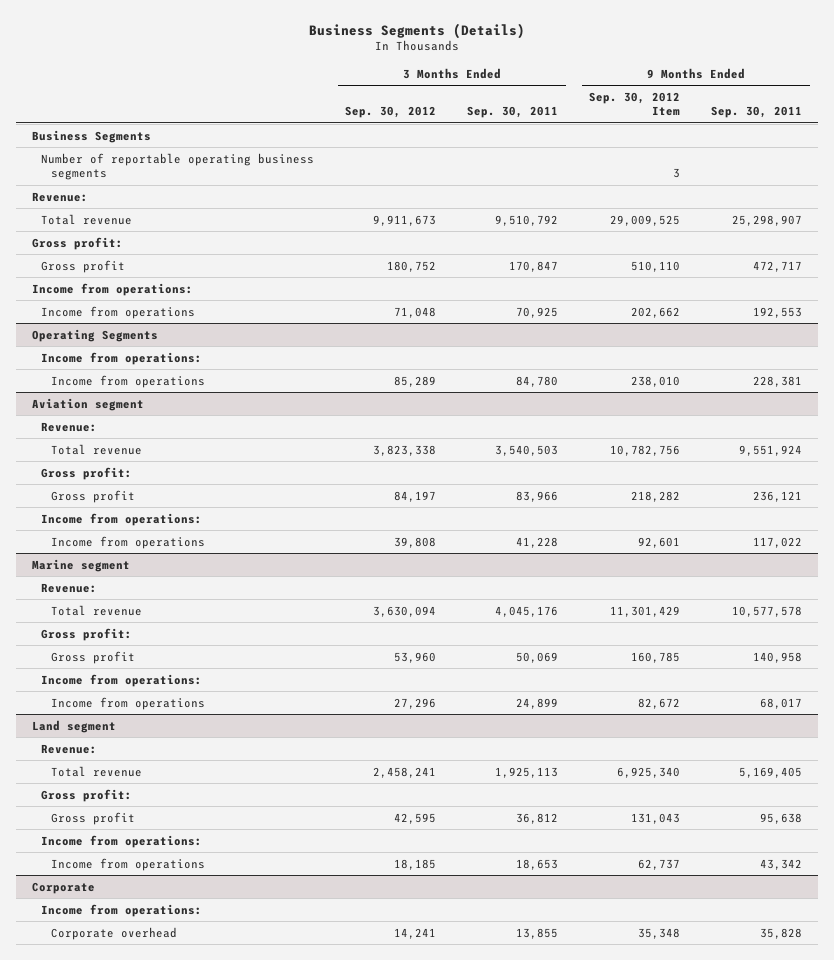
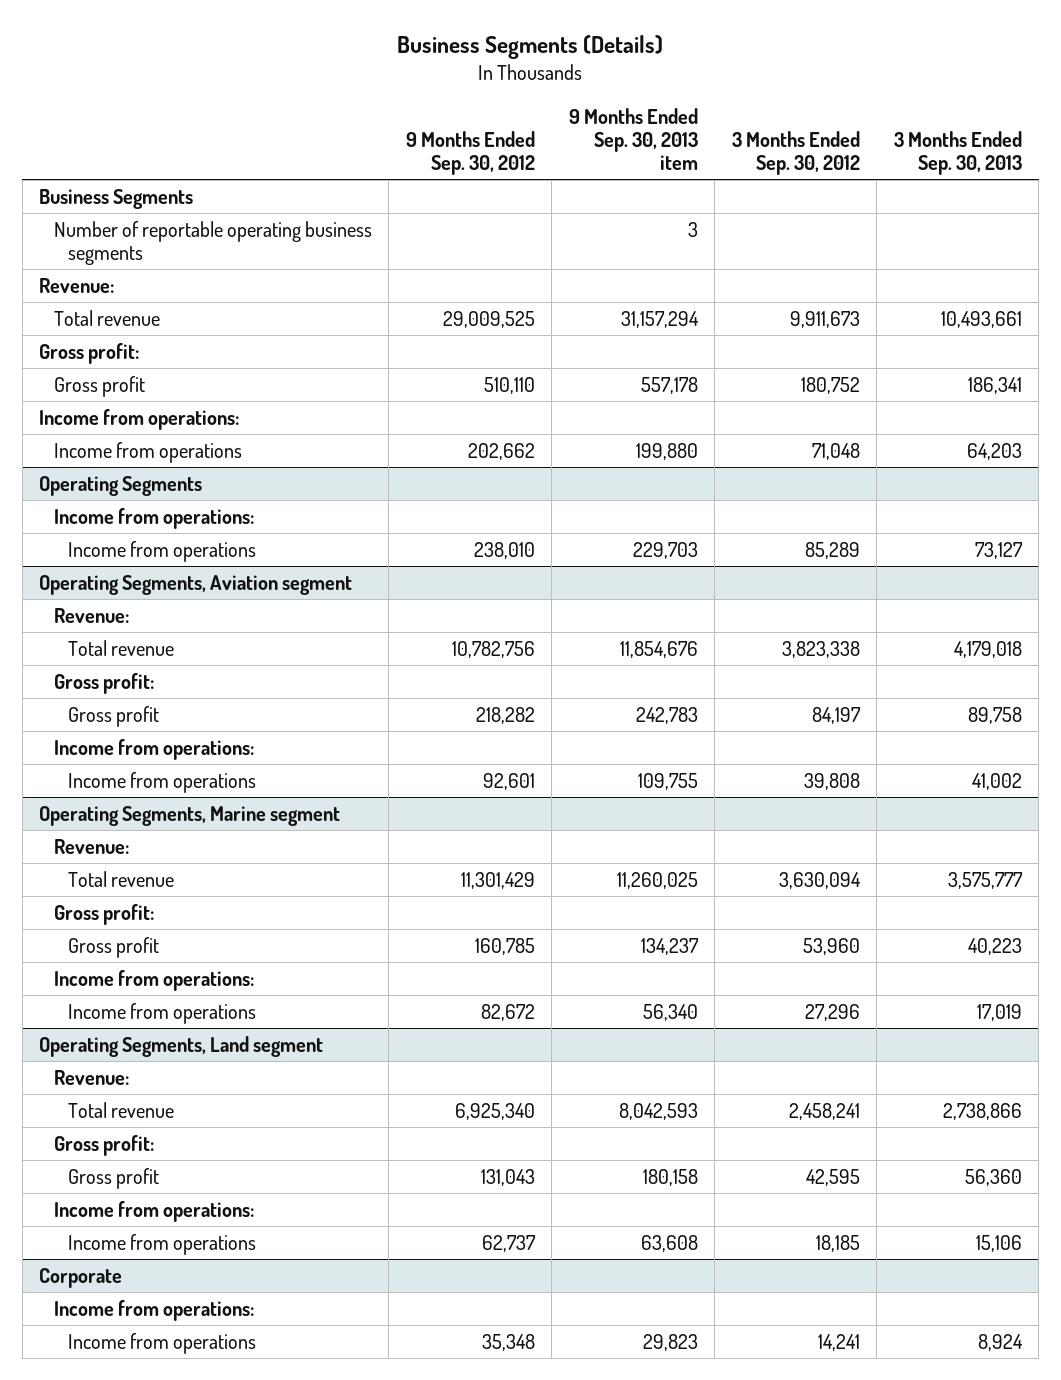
- | 3 Months Ended Sep. 30, 2012 | 3 Months Ended Sep. 30, 2011 | 9 Months Ended Sep. 30, 2012 Item | 9 Months Ended Sep. 30, 2011
+ | 9 Months Ended Sep. 30, 2012 | 9 Months Ended Sep. 30, 2013 item | 3 Months Ended Sep. 30, 2012 | 3 Months Ended Sep. 30, 2013
- Aviation segment
+ Operating Segments, Aviation segment
- Marine segment
+ Operating Segments, Marine segment
- Land segment
+ Operating Segments, Land segment
@ Corporate
- Corporate overhead | 14,241 | 13,855 | 35,348 | 35,828
+ Income from operations | 35,348 | 29,823 | 14,241 | 8,924

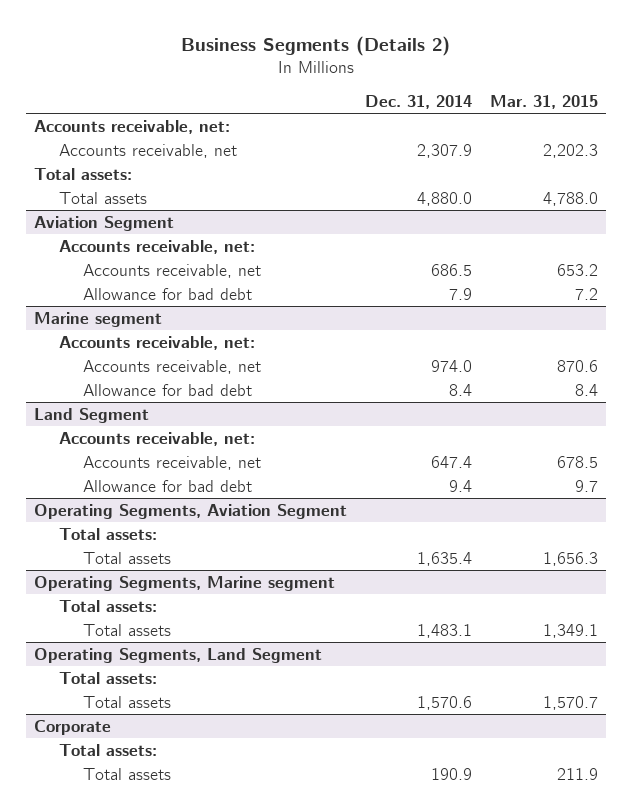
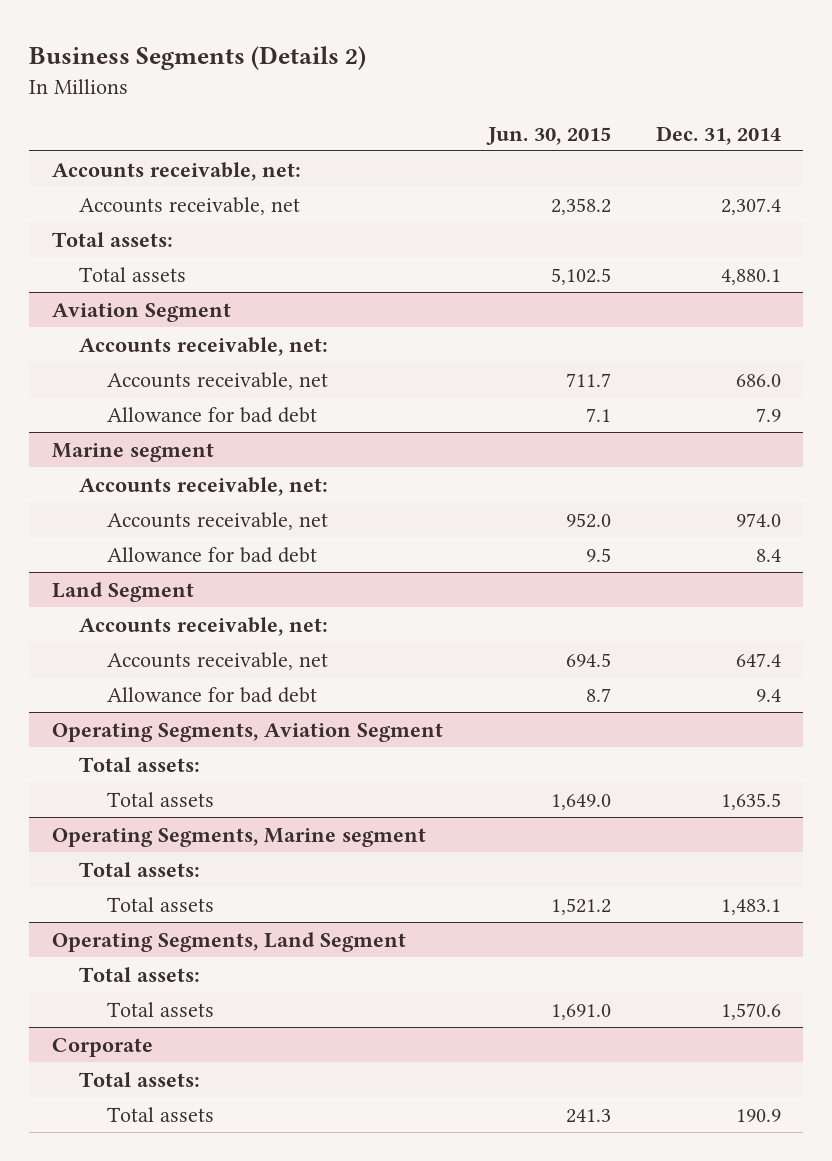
- | Dec. 31, 2014 | Mar. 31, 2015
+ | Jun. 30, 2015 | Dec. 31, 2014
- Accounts receivable, net | 2,307.9 | 2,202.3
+ Accounts receivable, net | 2,358.2 | 2,307.4
- Total assets | 4,880.0 | 4,788.0
+ Total assets | 5,102.5 | 4,880.1
@ Aviation Segment
- Accounts receivable, net | 686.5 | 653.2
+ Accounts receivable, net | 711.7 | 686.0
@ Operating Segments, Aviation Segment
- Total assets | 1,635.4 | 1,656.3
+ Total assets | 1,649.0 | 1,635.5

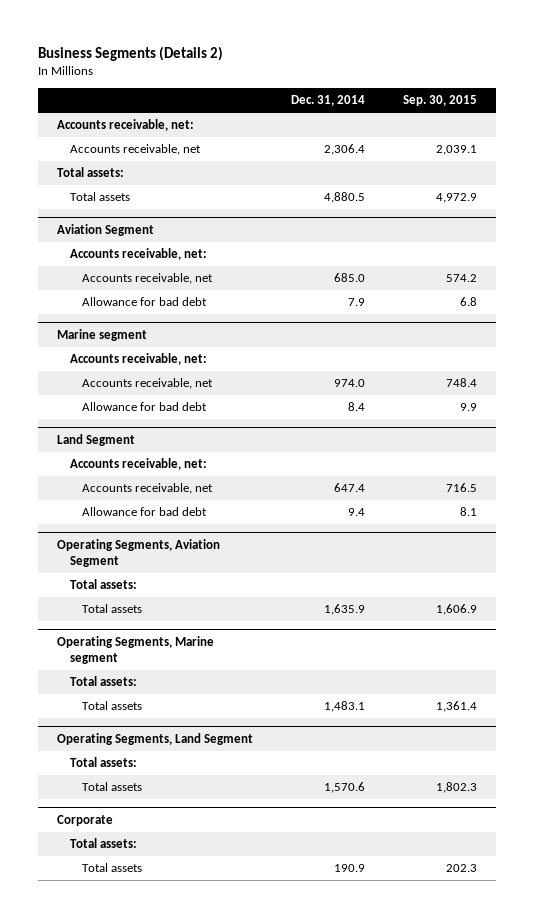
- | Jun. 30, 2015 | Dec. 31, 2014
+ | Dec. 31, 2014 | Sep. 30, 2015
- Accounts receivable, net | 2,358.2 | 2,307.4
+ Accounts receivable, net | 2,306.4 | 2,039.1
- Total assets | 5,102.5 | 4,880.1
+ Total assets | 4,880.5 | 4,972.9
@ Aviation Segment
- Accounts receivable, net | 711.7 | 686.0
+ Accounts receivable, net | 685.0 | 574.2
@ Operating Segments, Aviation Segment
- Total assets | 1,649.0 | 1,635.5
+ Total assets | 1,635.9 | 1,606.9

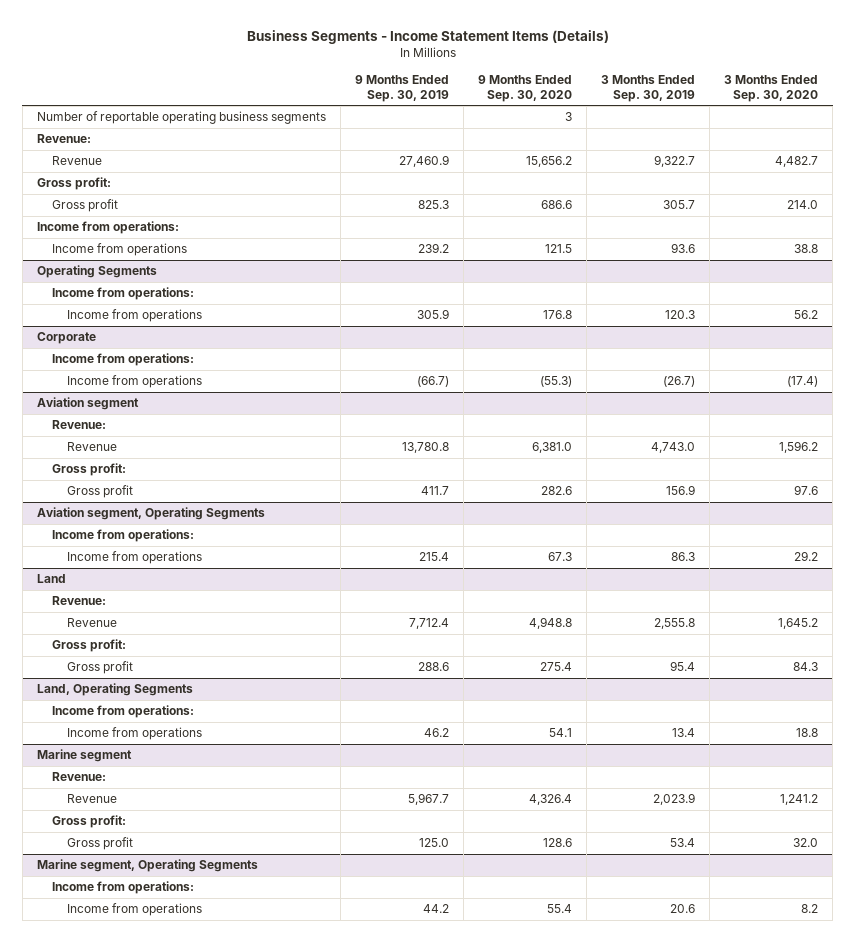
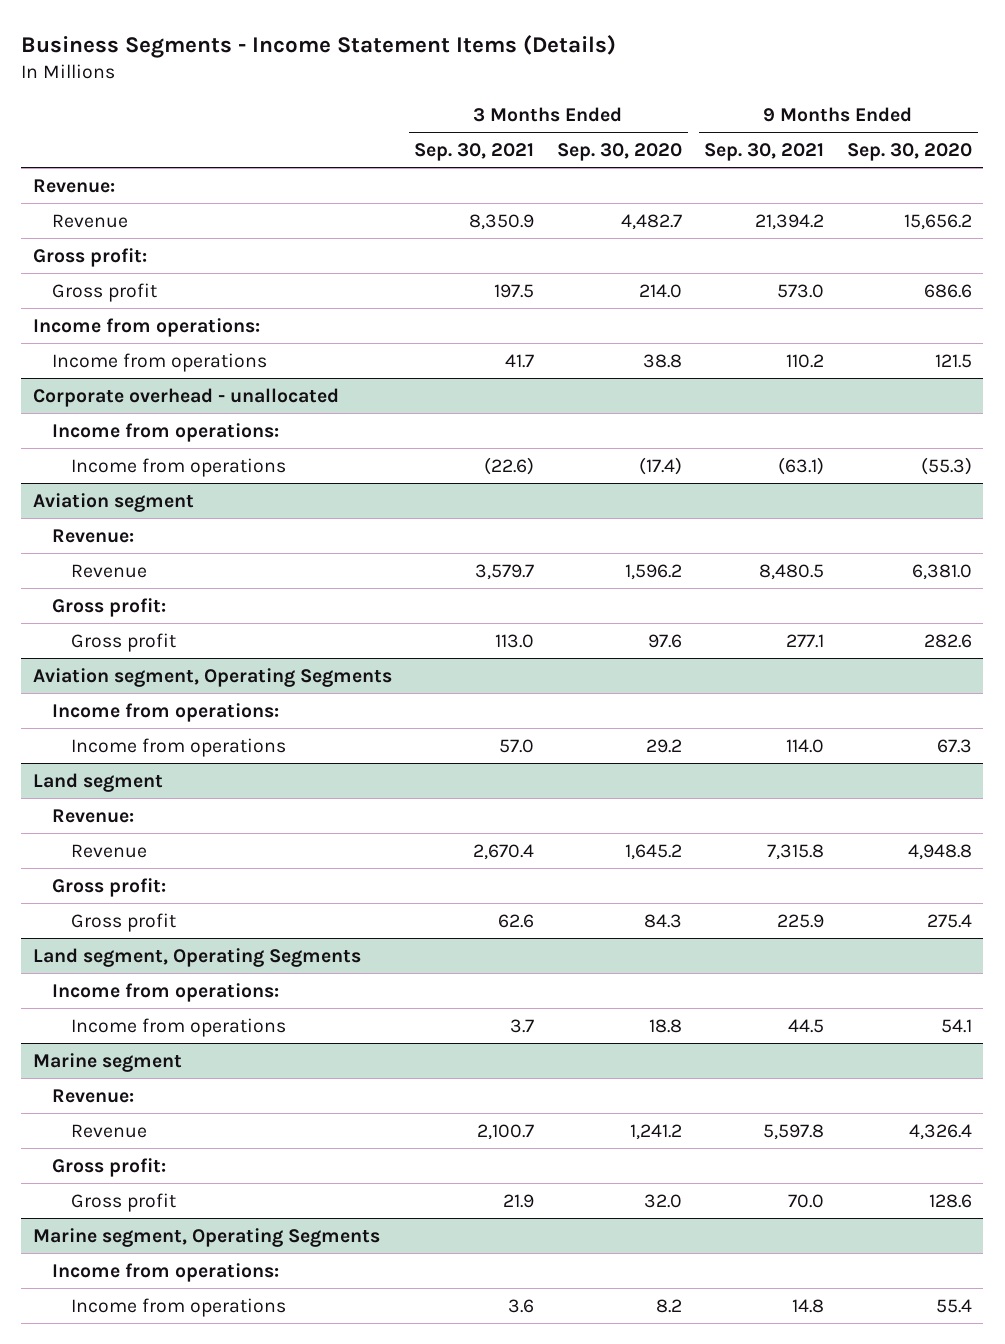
- | 9 Months Ended Sep. 30, 2019 | 9 Months Ended Sep. 30, 2020 | 3 Months Ended Sep. 30, 2019 | 3 Months Ended Sep. 30, 2020
+ | 3 Months Ended Sep. 30, 2021 | 3 Months Ended Sep. 30, 2020 | 9 Months Ended Sep. 30, 2021 | 9 Months Ended Sep. 30, 2020
- Number of reportable operating business segments | | 3 | |
- Operating Segments
- Income from operations:
- Income from operations | 305.9 | 176.8 | 120.3 | 56.2
- Corporate
+ Corporate overhead - unallocated
- Land
+ Land segment
- Land, Operating Segments
+ Land segment, Operating Segments

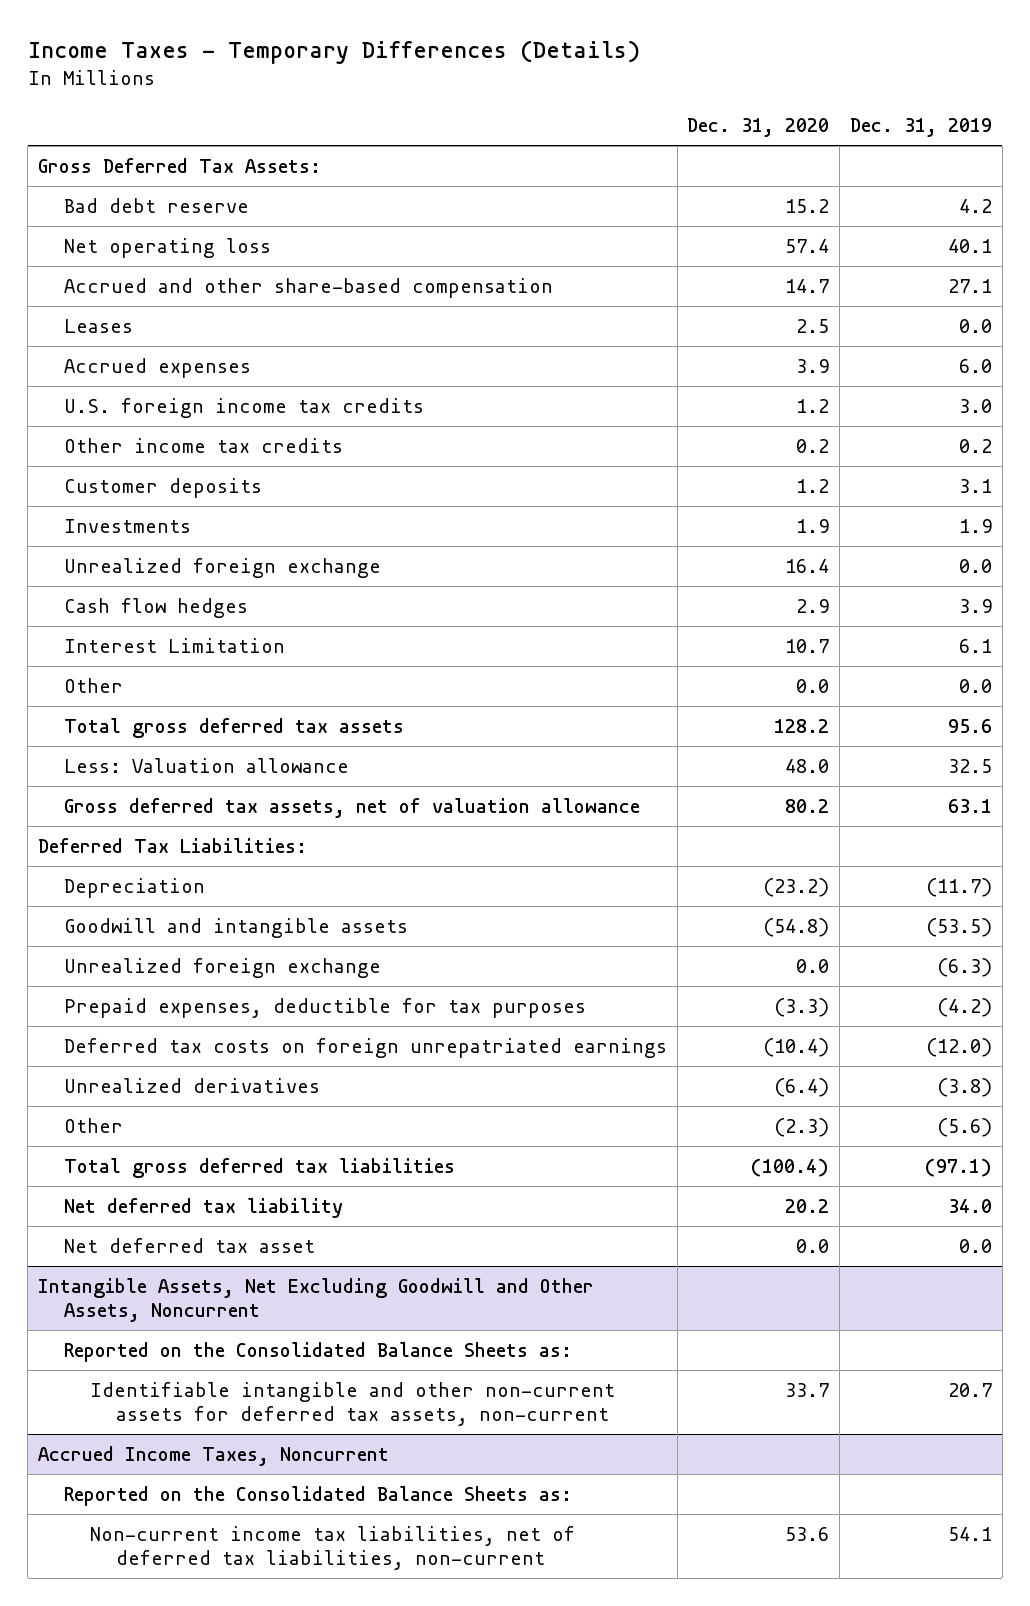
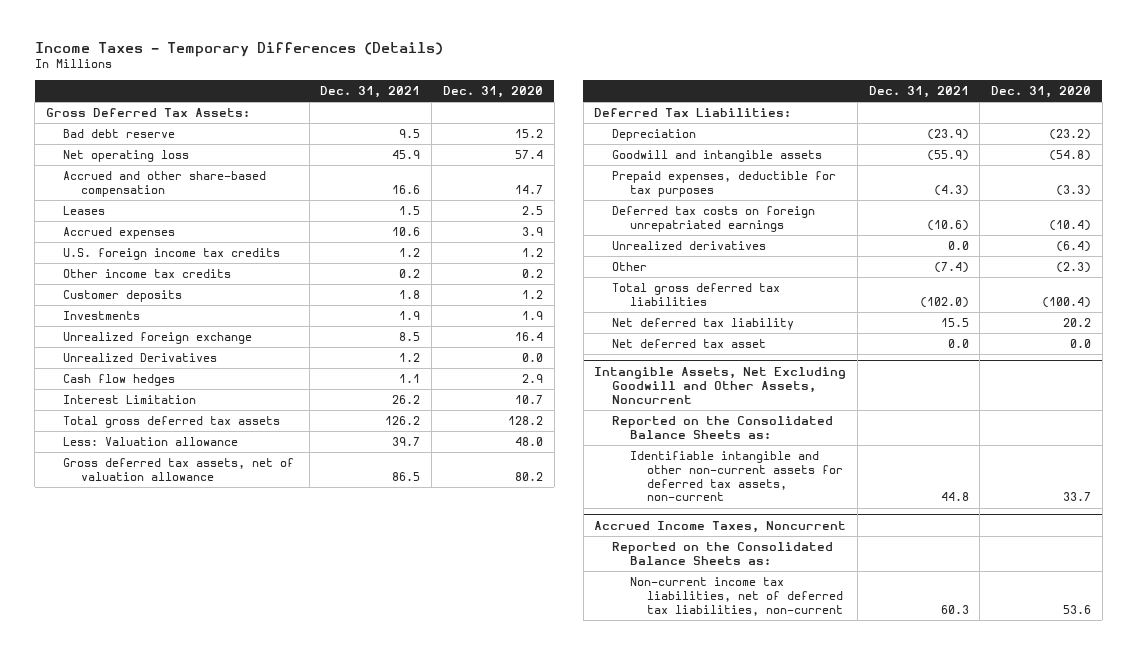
- | Dec. 31, 2020 | Dec. 31, 2019
+ | Dec. 31, 2021 | Dec. 31, 2020
+ Unrealized Derivatives | 1.2 | 0.0
- Other | 0.0 | 0.0
- Unrealized foreign exchange | 0.0 | (6.3)

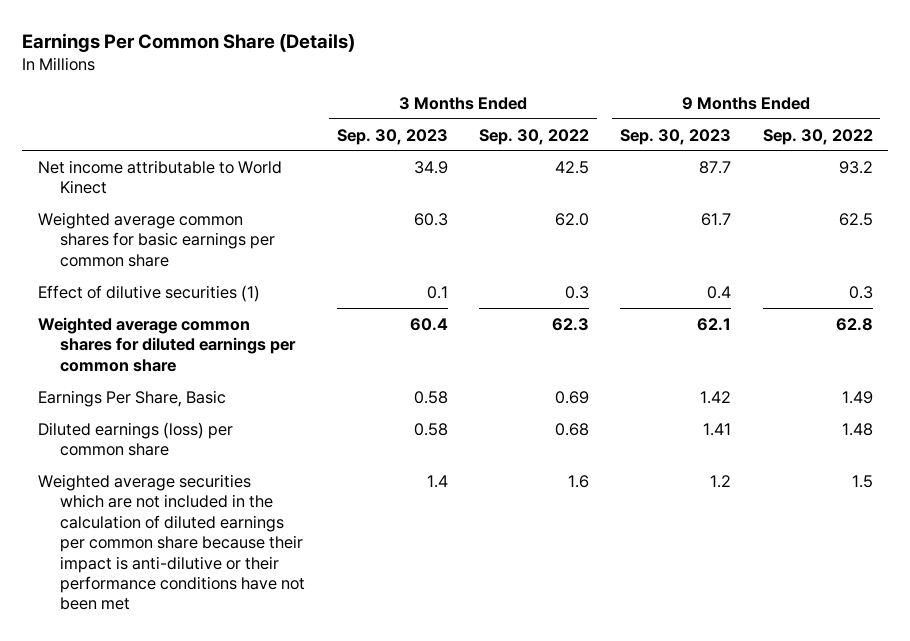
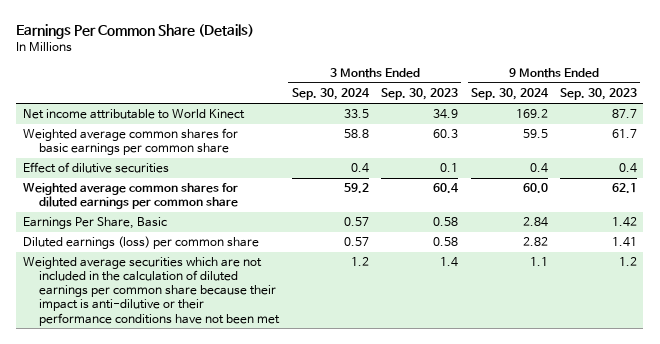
- | 3 Months Ended Sep. 30, 2023 | 3 Months Ended Sep. 30, 2022 | 9 Months Ended Sep. 30, 2023 | 9 Months Ended Sep. 30, 2022
+ | 3 Months Ended Sep. 30, 2024 | 3 Months Ended Sep. 30, 2023 | 9 Months Ended Sep. 30, 2024 | 9 Months Ended Sep. 30, 2023
- Effect of dilutive securities (1) | 0.1 | 0.3 | 0.4 | 0.3
+ Effect of dilutive securities | 0.4 | 0.1 | 0.4 | 0.4

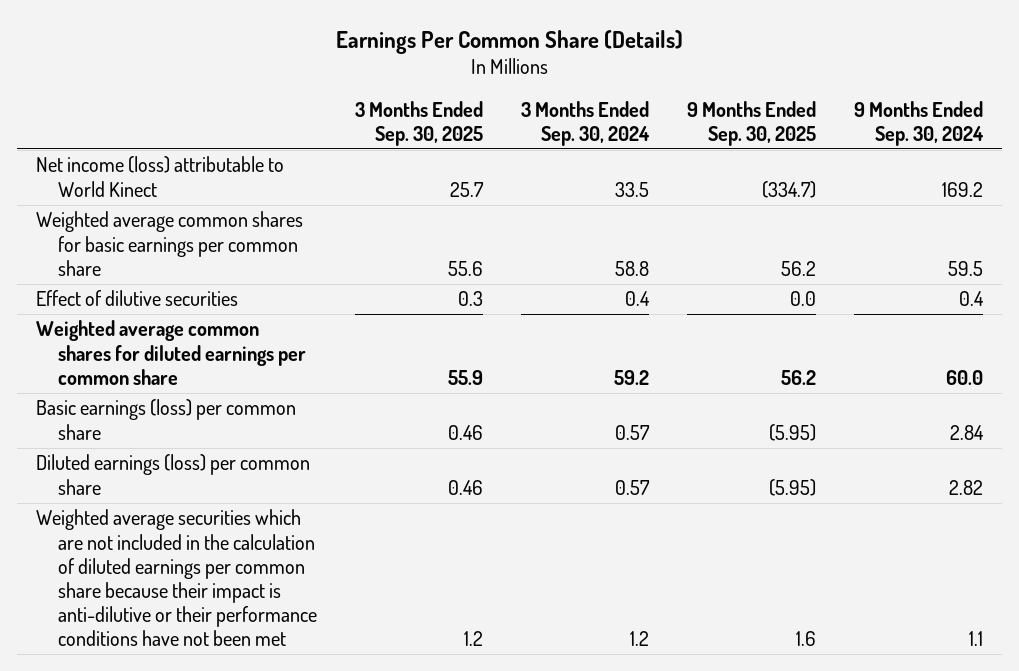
- | 3 Months Ended Sep. 30, 2024 | 3 Months Ended Sep. 30, 2023 | 9 Months Ended Sep. 30, 2024 | 9 Months Ended Sep. 30, 2023
+ | 3 Months Ended Sep. 30, 2025 | 3 Months Ended Sep. 30, 2024 | 9 Months Ended Sep. 30, 2025 | 9 Months Ended Sep. 30, 2024
- Net income attributable to World Kinect | 33.5 | 34.9 | 169.2 | 87.7
+ Net income (loss) attributable to World Kinect | 25.7 | 33.5 | (334.7) | 169.2
- Earnings Per Share, Basic | 0.57 | 0.58 | 2.84 | 1.42
+ Basic earnings (loss) per common share | 0.46 | 0.57 | (5.95) | 2.84

